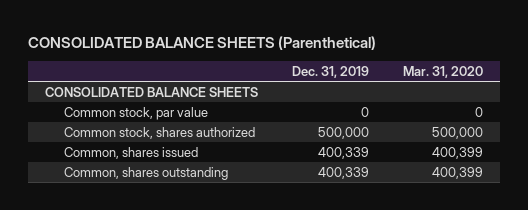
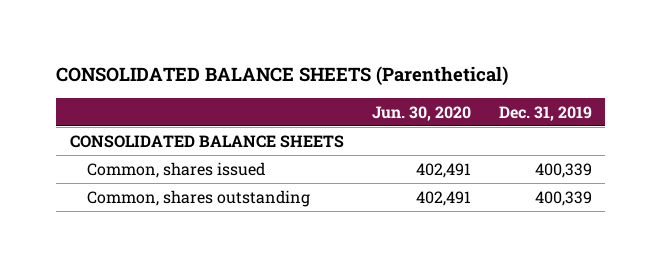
- | Dec. 31, 2019 | Mar. 31, 2020
+ | Jun. 30, 2020 | Dec. 31, 2019
- Common stock, par value | 0 | 0
- Common stock, shares authorized | 500,000 | 500,000

